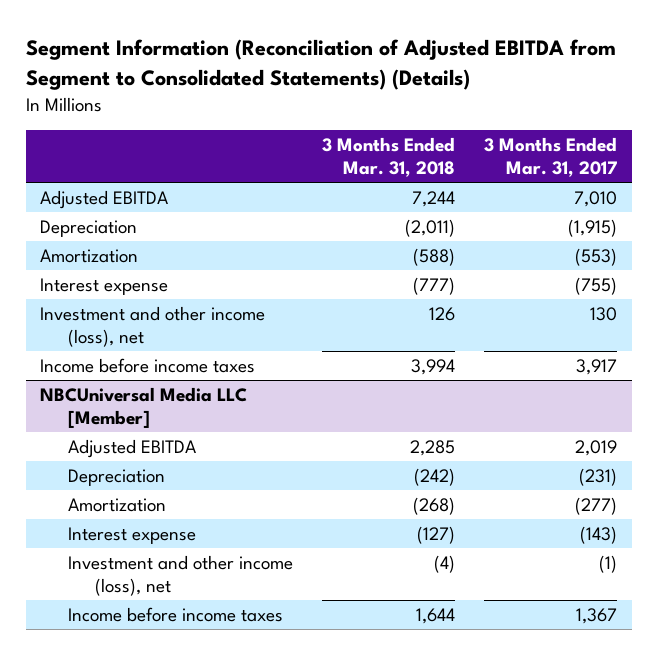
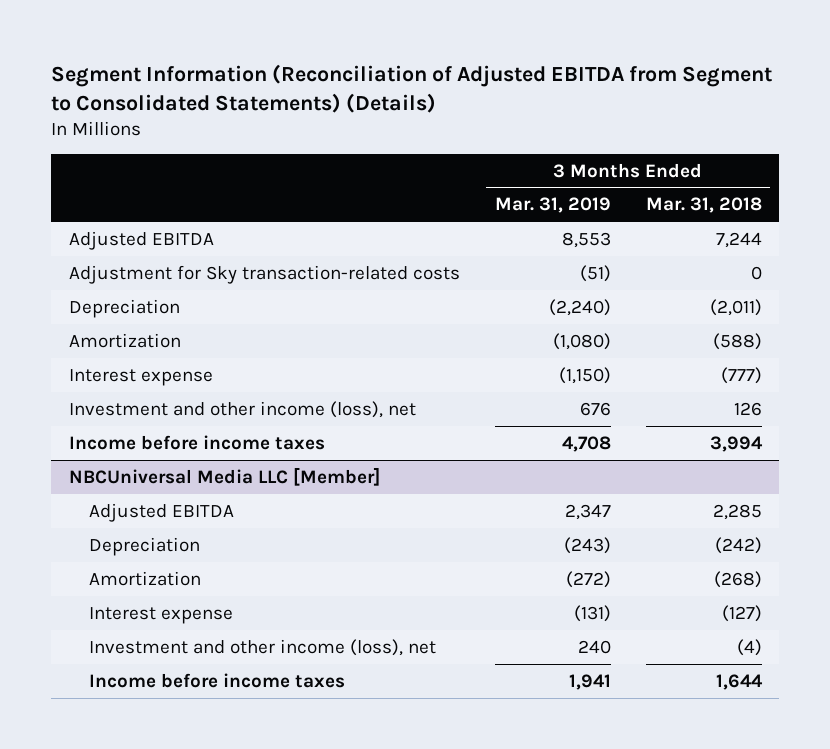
- | 3 Months Ended Mar. 31, 2018 | 3 Months Ended Mar. 31, 2017
+ | 3 Months Ended Mar. 31, 2019 | 3 Months Ended Mar. 31, 2018
+ Adjustment for Sky transaction-related costs | (51) | 0

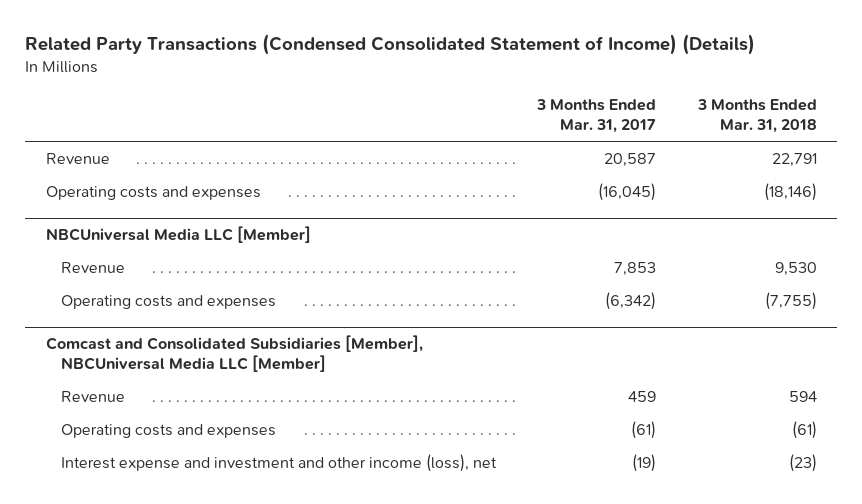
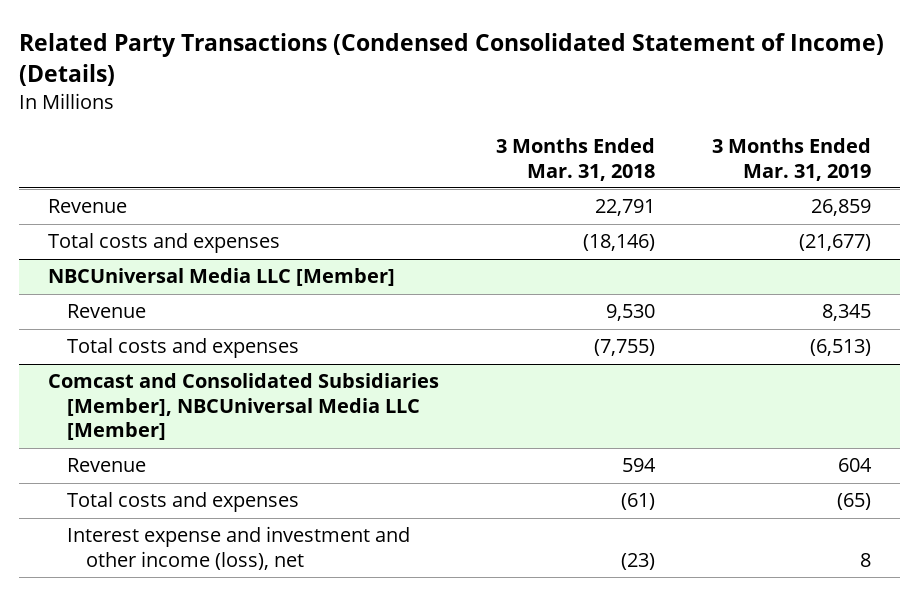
- | 3 Months Ended Mar. 31, 2017 | 3 Months Ended Mar. 31, 2018
+ | 3 Months Ended Mar. 31, 2018 | 3 Months Ended Mar. 31, 2019
- Operating costs and expenses | (16,045) | (18,146)
+ Total costs and expenses | (18,146) | (21,677)
@ NBCUniversal Media LLC [Member]
- Operating costs and expenses | (6,342) | (7,755)
+ Total costs and expenses | (7,755) | (6,513)
@ Comcast and Consolidated Subsidiaries [Member], NBCUniversal Media LLC [Member]
- Operating costs and expenses | (61) | (61)
+ Total costs and expenses | (61) | (65)

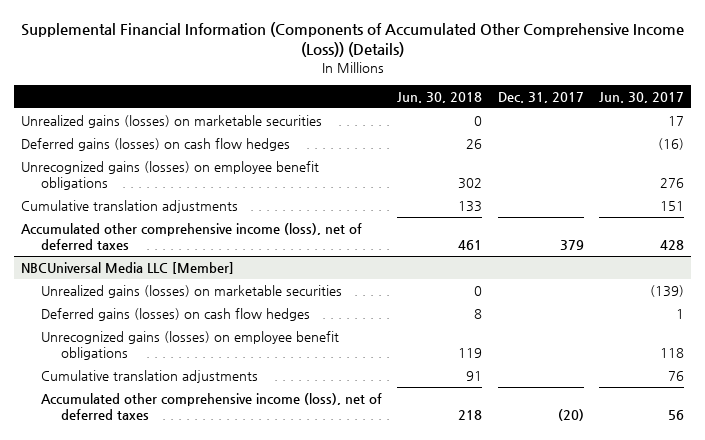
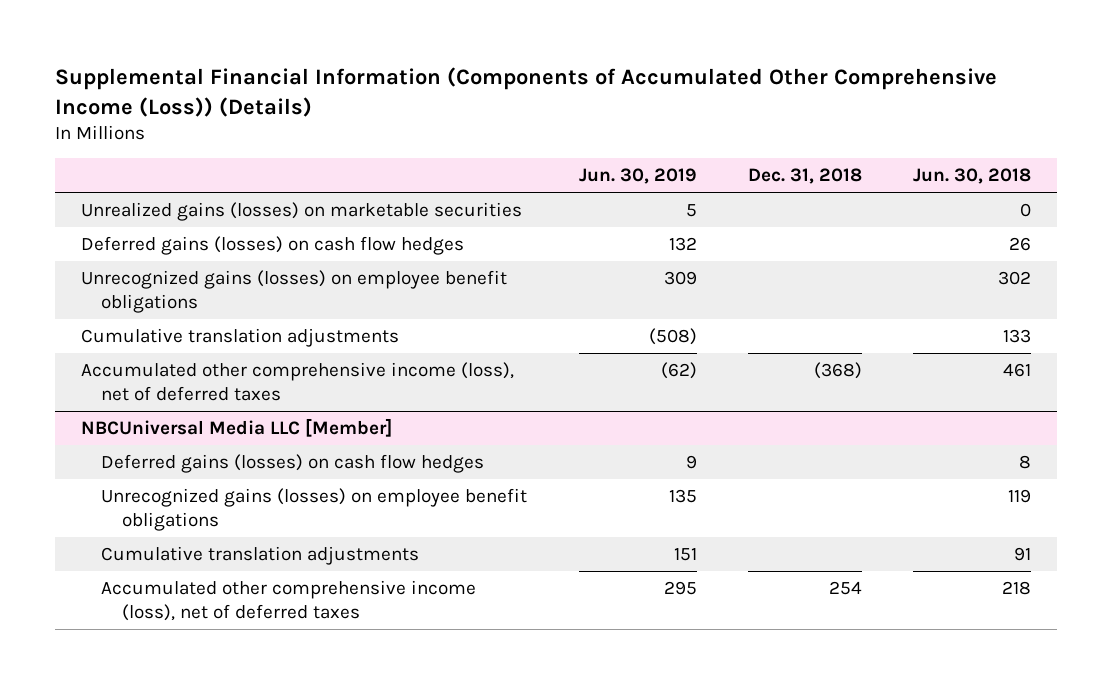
- | Jun. 30, 2018 | Dec. 31, 2017 | Jun. 30, 2017
+ | Jun. 30, 2019 | Dec. 31, 2018 | Jun. 30, 2018
@ NBCUniversal Media LLC [Member]
- Unrealized gains (losses) on marketable securities | 0 | | (139)

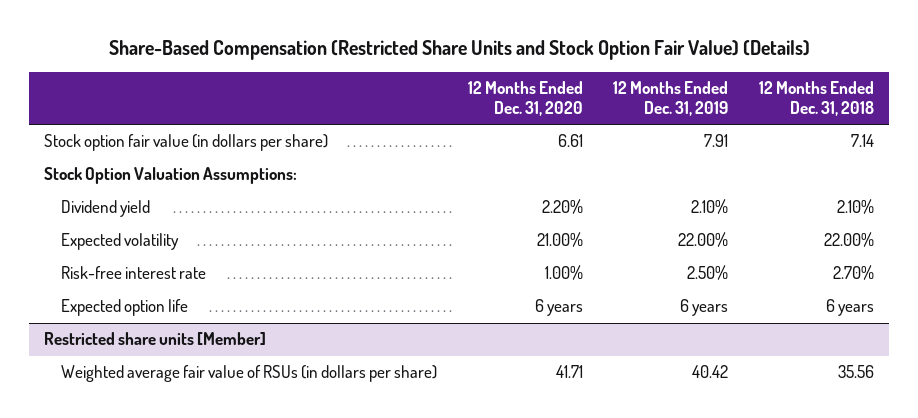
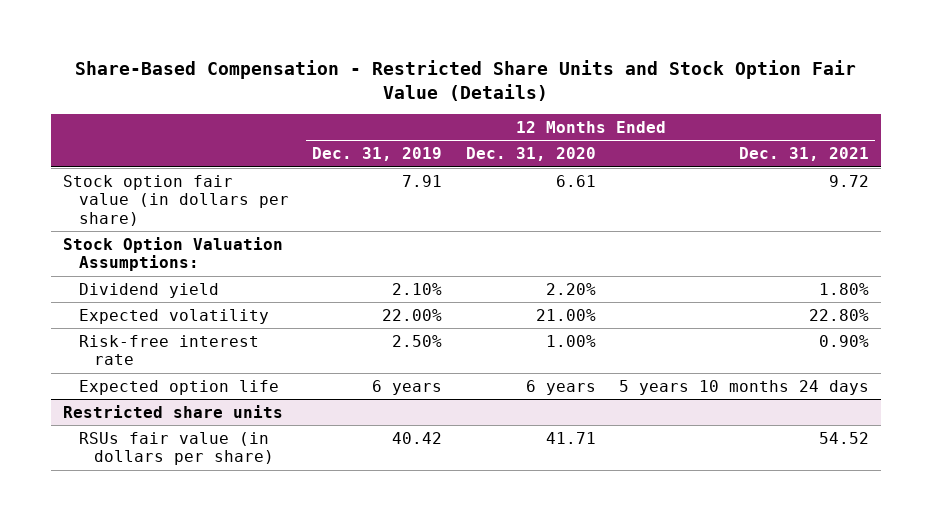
- Share-Based Compensation (Restricted Share Units and Stock Option Fair Value) (Details)
+ Share-Based Compensation - Restricted Share Units and Stock Option Fair Value (Details)
- | 12 Months Ended Dec. 31, 2020 | 12 Months Ended Dec. 31, 2019 | 12 Months Ended Dec. 31, 2018
+ | 12 Months Ended Dec. 31, 2019 | 12 Months Ended Dec. 31, 2020 | 12 Months Ended Dec. 31, 2021
- Restricted share units [Member]
- Weighted average fair value of RSUs (in dollars per share) | 41.71 | 40.42 | 35.56
+ Restricted share units
+ RSUs fair value (in dollars per share) | 40.42 | 41.71 | 54.52

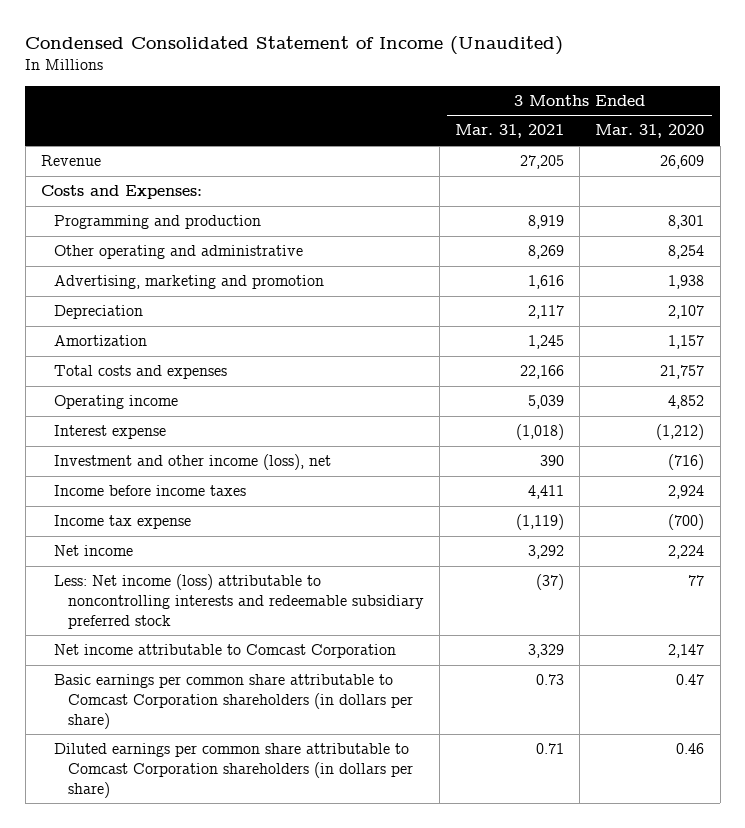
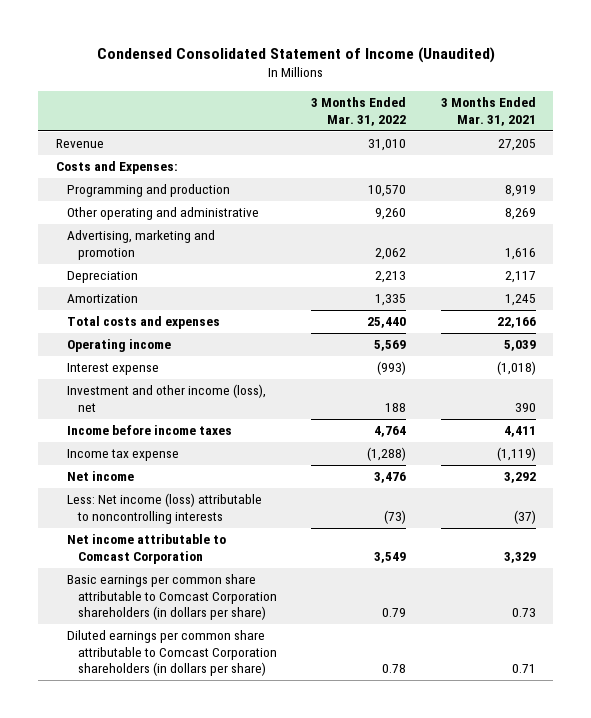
- | 3 Months Ended Mar. 31, 2021 | 3 Months Ended Mar. 31, 2020
+ | 3 Months Ended Mar. 31, 2022 | 3 Months Ended Mar. 31, 2021
- Less: Net income (loss) attributable to noncontrolling interests and redeemable subsidiary preferred stock | (37) | 77
+ Less: Net income (loss) attributable to noncontrolling interests | (73) | (37)

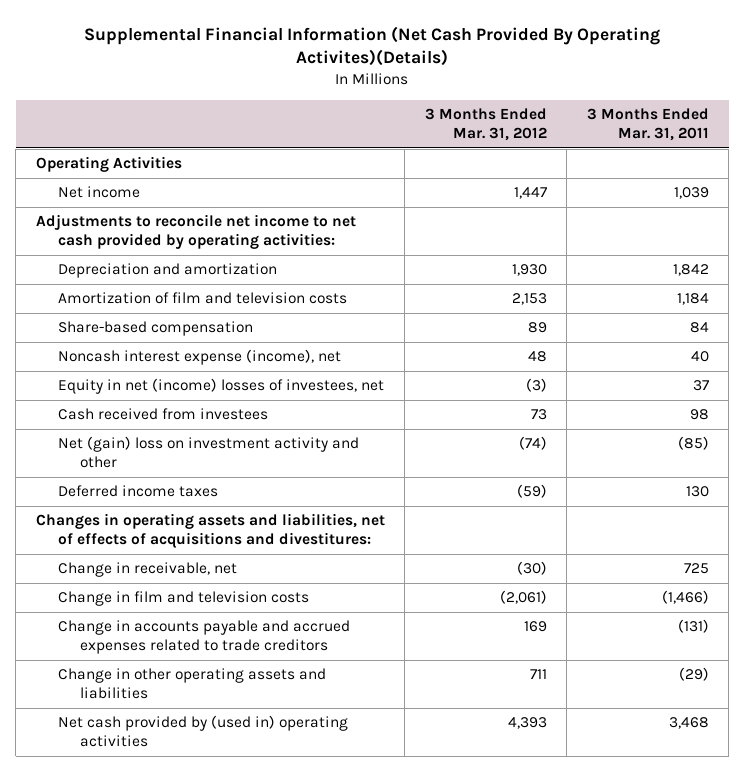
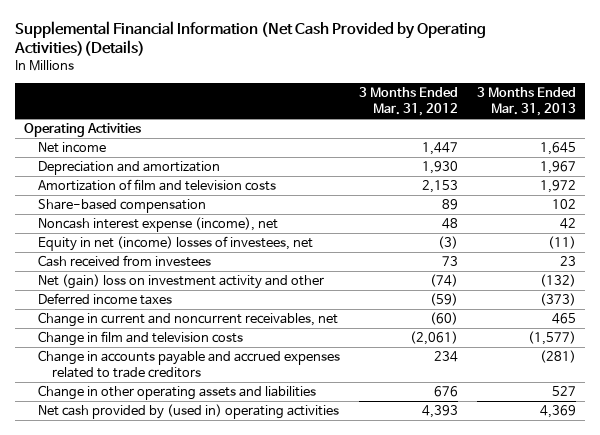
- Supplemental Financial Information (Net Cash Provided By Operating Activites)(Details)
+ Supplemental Financial Information (Net Cash Provided by Operating Activities)(Details)
- | 3 Months Ended Mar. 31, 2012 | 3 Months Ended Mar. 31, 2011
+ | 3 Months Ended Mar. 31, 2012 | 3 Months Ended Mar. 31, 2013
- Adjustments to reconcile net income to net cash provided by operating activities:
- Changes in operating assets and liabilities, net of effects of acquisitions and divestitures:
- Change in receivable, net | (30) | 725
+ Change in current and noncurrent receivables, net | (60) | 465
- Change in accounts payable and accrued expenses related to trade creditors | 169 | (131)
- Change in other operating assets and liabilities | 711 | (29)
+ Change in accounts payable and accrued expenses related to trade creditors | 234 | (281)
+ Change in other operating assets and liabilities | 676 | 527

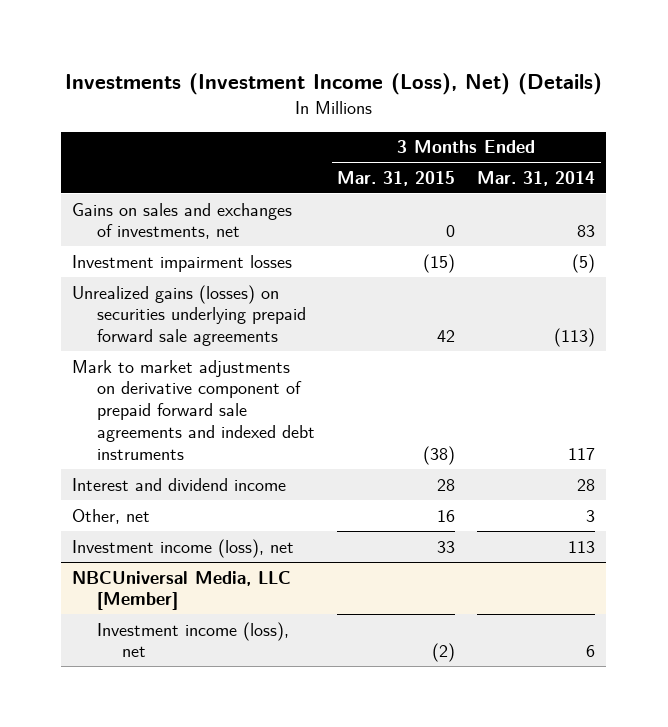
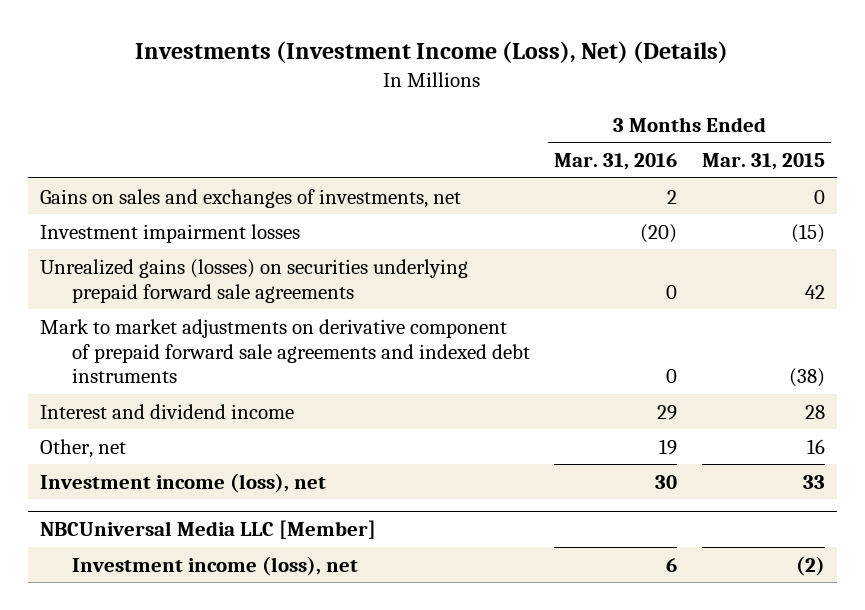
- | 3 Months Ended Mar. 31, 2015 | 3 Months Ended Mar. 31, 2014
+ | 3 Months Ended Mar. 31, 2016 | 3 Months Ended Mar. 31, 2015
- NBCUniversal Media, LLC [Member]
+ NBCUniversal Media LLC [Member]

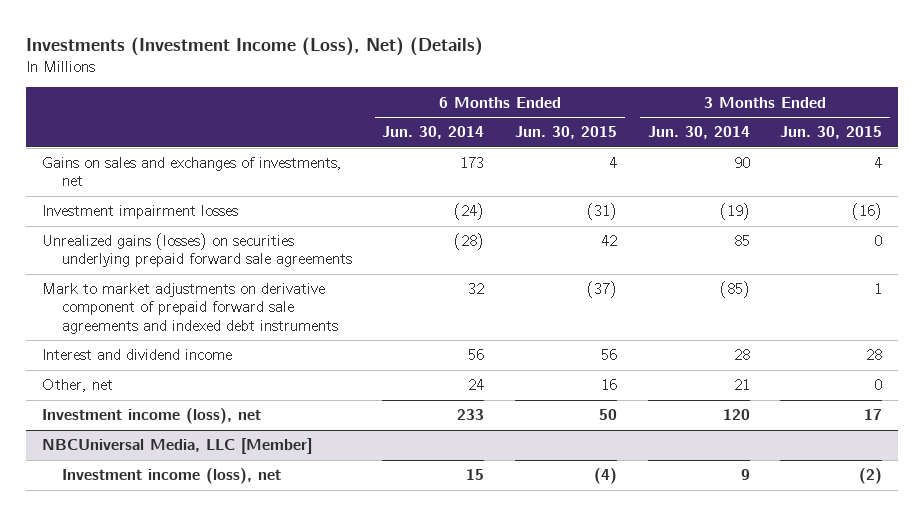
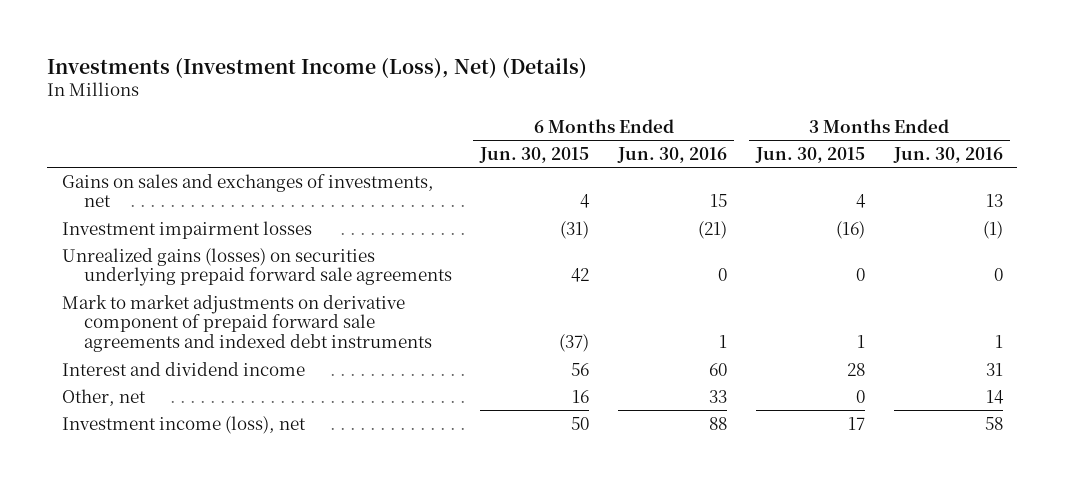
- | 6 Months Ended Jun. 30, 2014 | 6 Months Ended Jun. 30, 2015 | 3 Months Ended Jun. 30, 2014 | 3 Months Ended Jun. 30, 2015
+ | 6 Months Ended Jun. 30, 2015 | 6 Months Ended Jun. 30, 2016 | 3 Months Ended Jun. 30, 2015 | 3 Months Ended Jun. 30, 2016
- NBCUniversal Media, LLC [Member]
- Investment income (loss), net | 15 | (4) | 9 | (2)

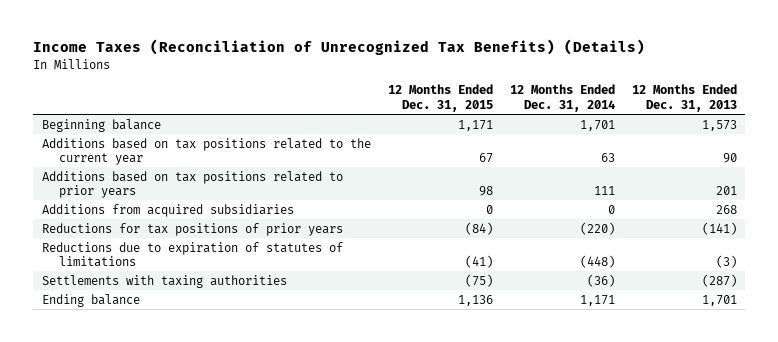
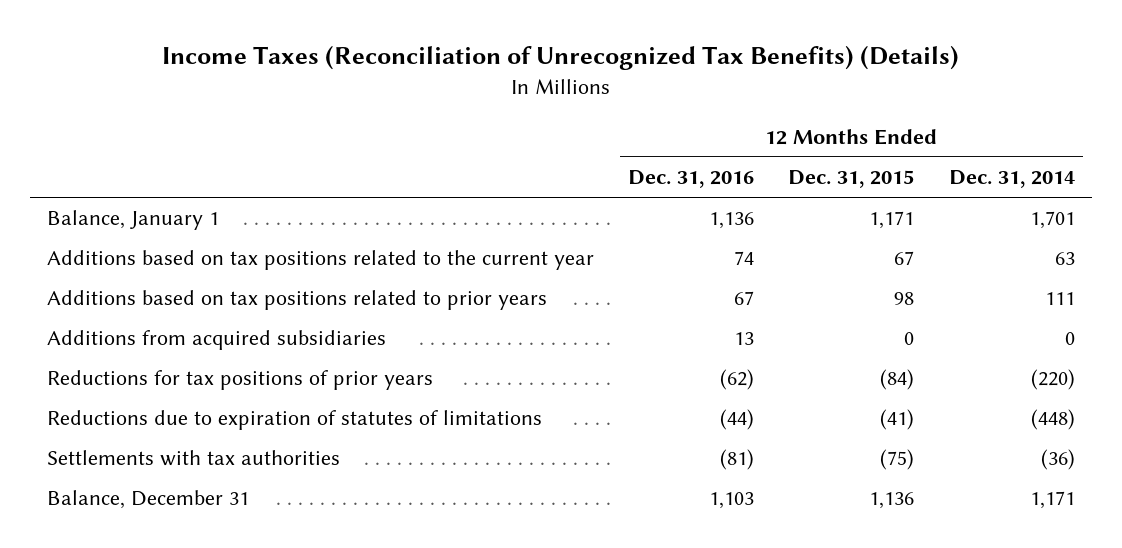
- | 12 Months Ended Dec. 31, 2015 | 12 Months Ended Dec. 31, 2014 | 12 Months Ended Dec. 31, 2013
+ | 12 Months Ended Dec. 31, 2016 | 12 Months Ended Dec. 31, 2015 | 12 Months Ended Dec. 31, 2014
- Beginning balance | 1,171 | 1,701 | 1,573
+ Balance, January 1 | 1,136 | 1,171 | 1,701
- Settlements with taxing authorities | (75) | (36) | (287)
- Ending balance | 1,136 | 1,171 | 1,701
+ Settlements with tax authorities | (81) | (75) | (36)
+ Balance, December 31 | 1,103 | 1,136 | 1,171

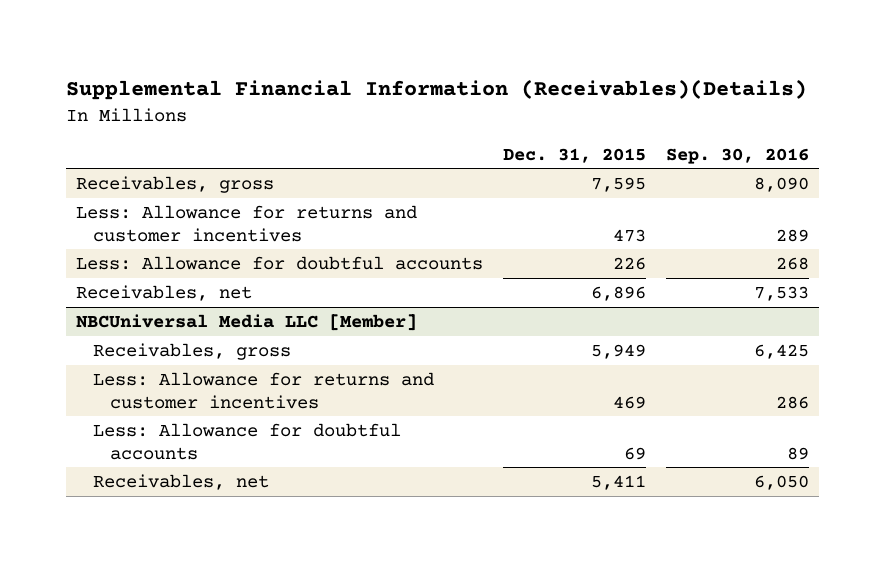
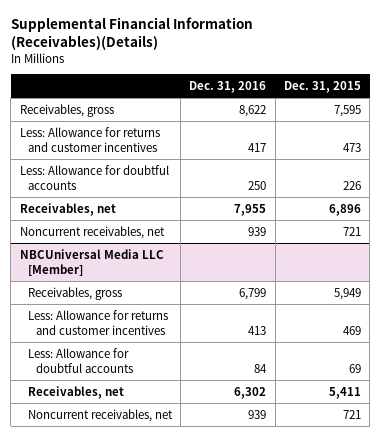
- | Dec. 31, 2015 | Sep. 30, 2016
+ | Dec. 31, 2016 | Dec. 31, 2015
+ Noncurrent receivables, net | 939 | 721
@ NBCUniversal Media LLC [Member]
+ Noncurrent receivables, net | 939 | 721

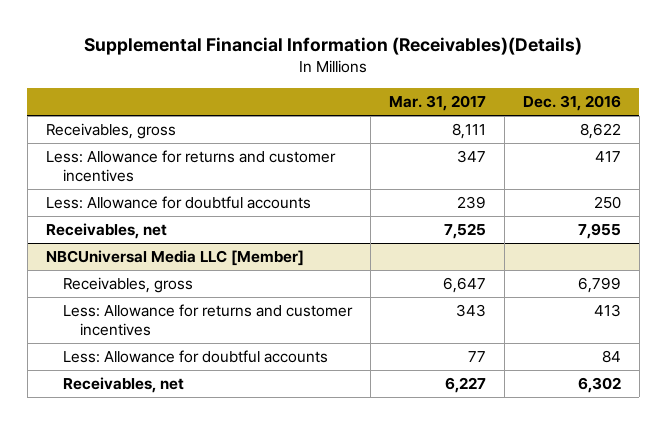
- | Dec. 31, 2016 | Dec. 31, 2015
+ | Mar. 31, 2017 | Dec. 31, 2016
- Noncurrent receivables, net | 939 | 721
@ NBCUniversal Media LLC [Member]
- Noncurrent receivables, net | 939 | 721

